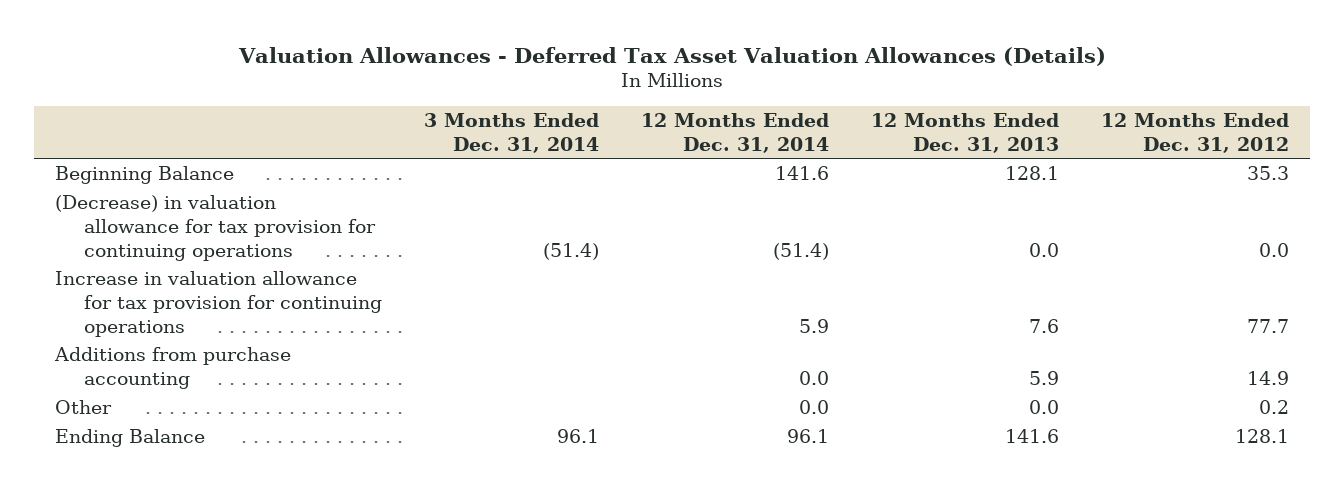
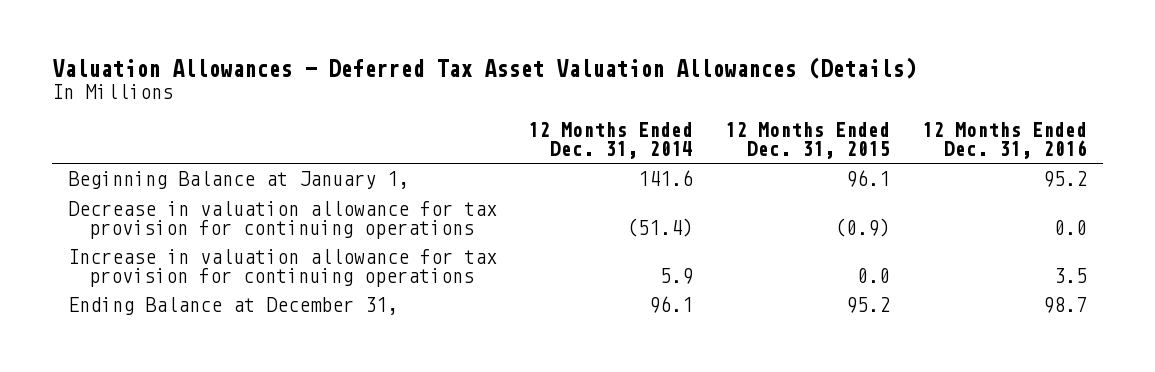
- | 3 Months Ended Dec. 31, 2014 | 12 Months Ended Dec. 31, 2014 | 12 Months Ended Dec. 31, 2013 | 12 Months Ended Dec. 31, 2012
+ | 12 Months Ended Dec. 31, 2014 | 12 Months Ended Dec. 31, 2015 | 12 Months Ended Dec. 31, 2016
- Beginning Balance | | 141.6 | 128.1 | 35.3
- (Decrease) in valuation allowance for tax provision for continuing operations | (51.4) | (51.4) | 0.0 | 0.0
+ Beginning Balance at January 1, | 141.6 | 96.1 | 95.2
+ Decrease in valuation allowance for tax provision for continuing operations | (51.4) | (0.9) | 0.0
- Additions from purchase accounting | | 0.0 | 5.9 | 14.9
- Other | | 0.0 | 0.0 | 0.2
- Ending Balance | 96.1 | 96.1 | 141.6 | 128.1
+ Ending Balance at December 31, | 96.1 | 95.2 | 98.7

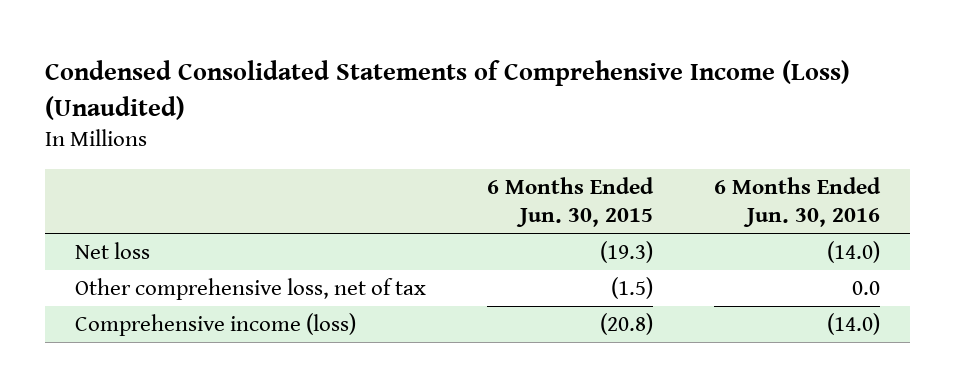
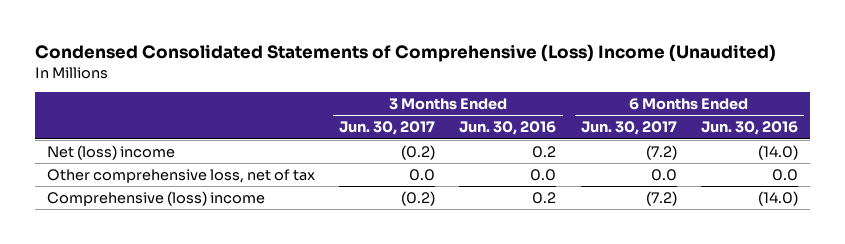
- Condensed Consolidated Statements of Comprehensive Income (Loss) (Unaudited)
+ Condensed Consolidated Statements of Comprehensive (Loss) Income (Unaudited)
- | 6 Months Ended Jun. 30, 2015 | 6 Months Ended Jun. 30, 2016
+ | 3 Months Ended Jun. 30, 2017 | 3 Months Ended Jun. 30, 2016 | 6 Months Ended Jun. 30, 2017 | 6 Months Ended Jun. 30, 2016
- Net loss | (19.3) | (14.0)
+ Net (loss) income | (0.2) | 0.2 | (7.2) | (14.0)
- Comprehensive income (loss) | (20.8) | (14.0)
+ Comprehensive (loss) income | (0.2) | 0.2 | (7.2) | (14.0)

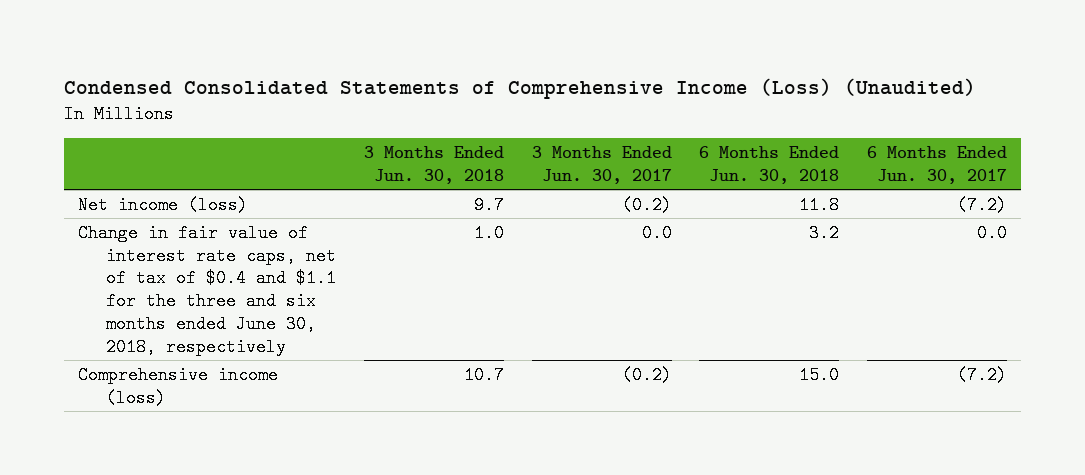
- Condensed Consolidated Statements of Comprehensive (Loss) Income (Unaudited)
+ Condensed Consolidated Statements of Comprehensive Income (Loss) (Unaudited)
- | 3 Months Ended Jun. 30, 2017 | 3 Months Ended Jun. 30, 2016 | 6 Months Ended Jun. 30, 2017 | 6 Months Ended Jun. 30, 2016
+ | 3 Months Ended Jun. 30, 2018 | 3 Months Ended Jun. 30, 2017 | 6 Months Ended Jun. 30, 2018 | 6 Months Ended Jun. 30, 2017
- Net (loss) income | (0.2) | 0.2 | (7.2) | (14.0)
- Other comprehensive loss, net of tax | 0.0 | 0.0 | 0.0 | 0.0
- Comprehensive (loss) income | (0.2) | 0.2 | (7.2) | (14.0)
+ Net income (loss) | 9.7 | (0.2) | 11.8 | (7.2)
+ Change in fair value of interest rate caps, net of tax of $0.4 and $1.1 for the three and six months ended June 30, 2018, respectively | 1.0 | 0.0 | 3.2 | 0.0
+ Comprehensive income (loss) | 10.7 | (0.2) | 15.0 | (7.2)

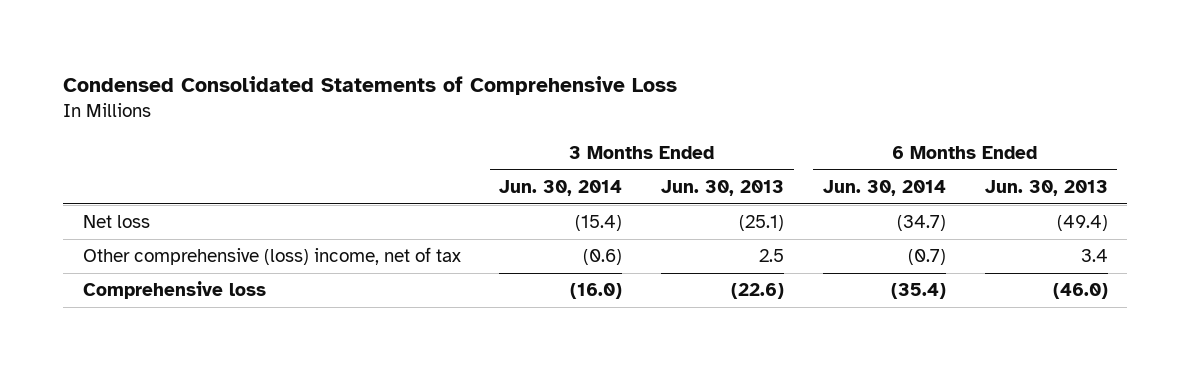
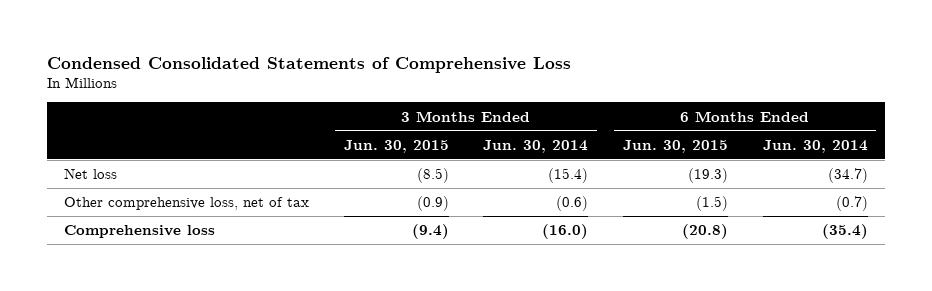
- | 3 Months Ended Jun. 30, 2014 | 3 Months Ended Jun. 30, 2013 | 6 Months Ended Jun. 30, 2014 | 6 Months Ended Jun. 30, 2013
+ | 3 Months Ended Jun. 30, 2015 | 3 Months Ended Jun. 30, 2014 | 6 Months Ended Jun. 30, 2015 | 6 Months Ended Jun. 30, 2014
- Other comprehensive (loss) income, net of tax | (0.6) | 2.5 | (0.7) | 3.4
+ Other comprehensive loss, net of tax | (0.9) | (0.6) | (1.5) | (0.7)

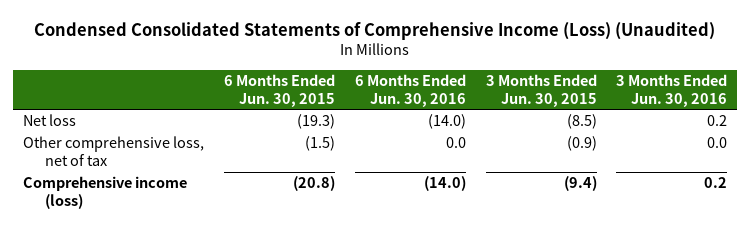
- Condensed Consolidated Statements of Comprehensive Loss
+ Condensed Consolidated Statements of Comprehensive Income (Loss) (Unaudited)
- | 3 Months Ended Jun. 30, 2015 | 3 Months Ended Jun. 30, 2014 | 6 Months Ended Jun. 30, 2015 | 6 Months Ended Jun. 30, 2014
+ | 6 Months Ended Jun. 30, 2015 | 6 Months Ended Jun. 30, 2016 | 3 Months Ended Jun. 30, 2015 | 3 Months Ended Jun. 30, 2016
- Comprehensive loss | (9.4) | (16.0) | (20.8) | (35.4)
+ Comprehensive income (loss) | (20.8) | (14.0) | (9.4) | 0.2

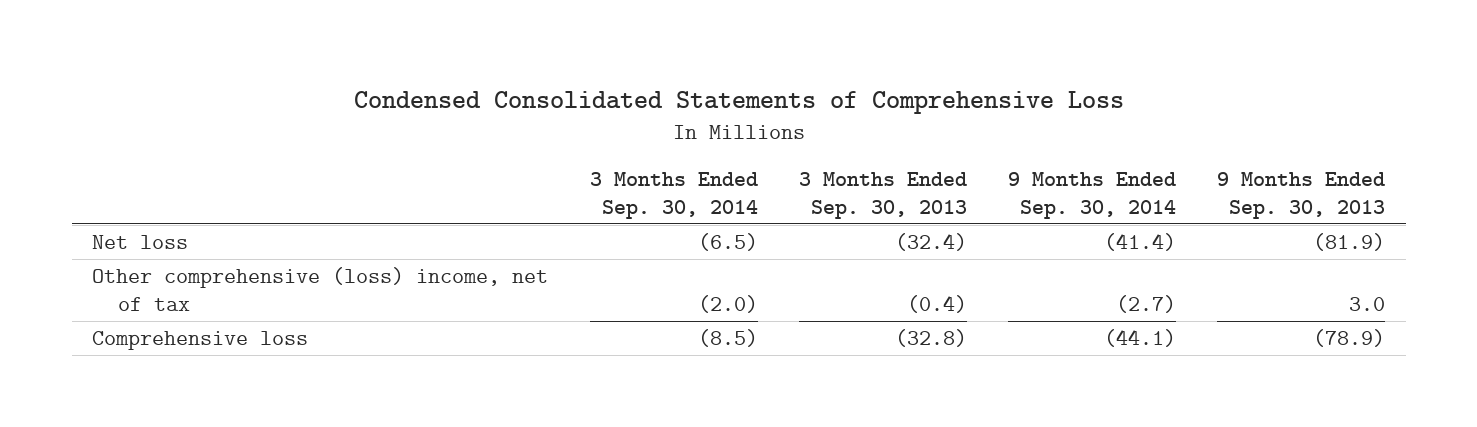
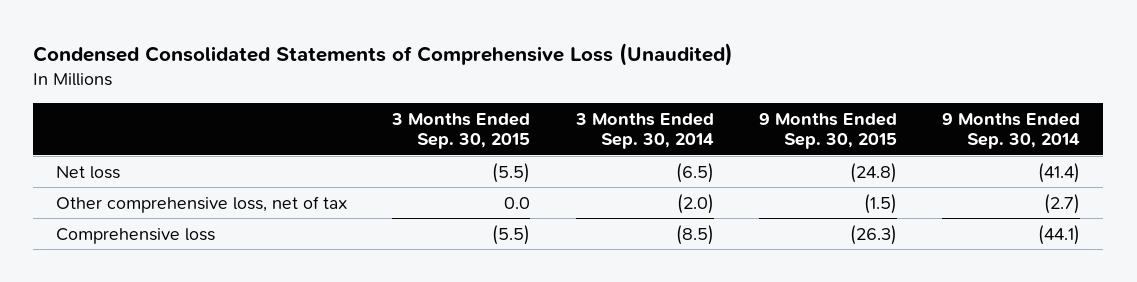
- Condensed Consolidated Statements of Comprehensive Loss
+ Condensed Consolidated Statements of Comprehensive Loss (Unaudited)
- | 3 Months Ended Sep. 30, 2014 | 3 Months Ended Sep. 30, 2013 | 9 Months Ended Sep. 30, 2014 | 9 Months Ended Sep. 30, 2013
+ | 3 Months Ended Sep. 30, 2015 | 3 Months Ended Sep. 30, 2014 | 9 Months Ended Sep. 30, 2015 | 9 Months Ended Sep. 30, 2014
- Other comprehensive (loss) income, net of tax | (2.0) | (0.4) | (2.7) | 3.0
+ Other comprehensive loss, net of tax | 0.0 | (2.0) | (1.5) | (2.7)

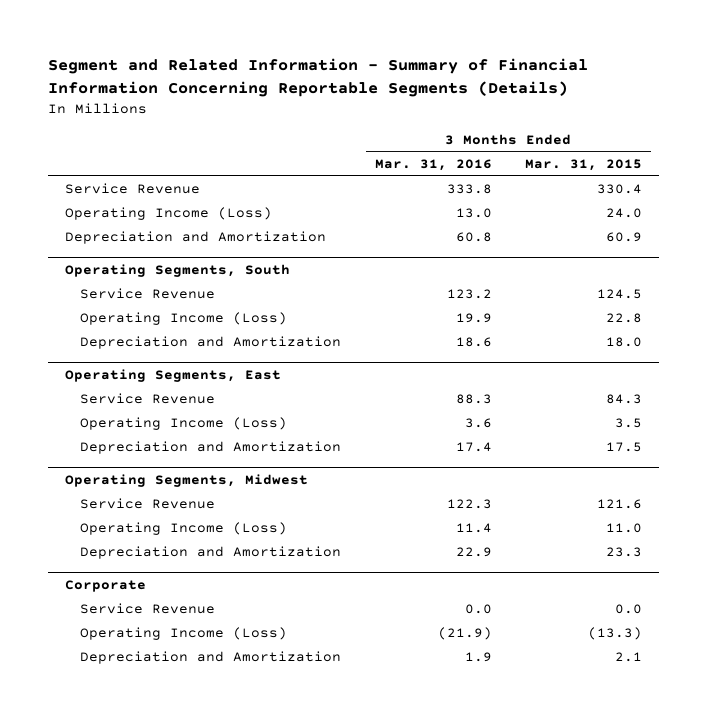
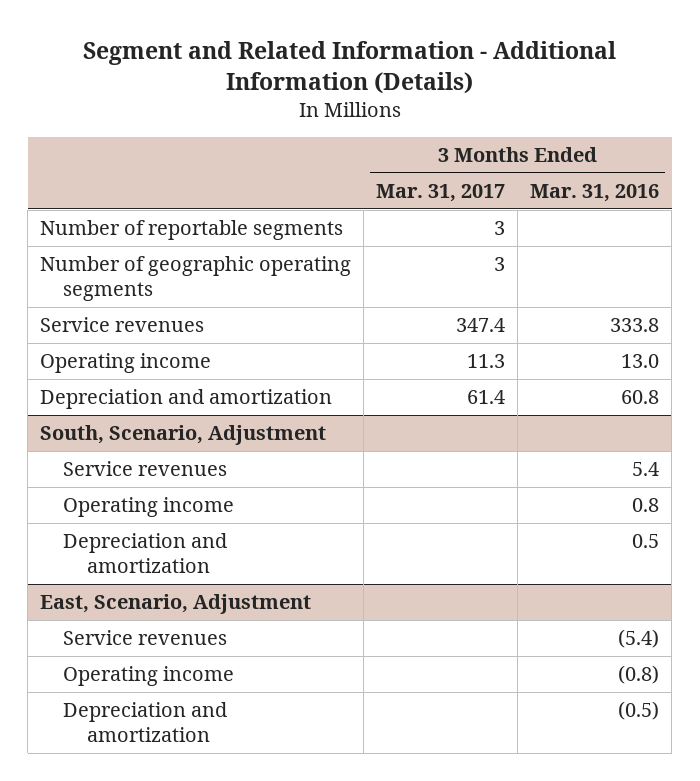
- Segment and Related Information - Summary of Financial Information Concerning Reportable Segments (Details)
+ Segment and Related Information - Additional Information (Details)
- | 3 Months Ended Mar. 31, 2016 | 3 Months Ended Mar. 31, 2015
+ | 3 Months Ended Mar. 31, 2017 | 3 Months Ended Mar. 31, 2016
- Service Revenue | 333.8 | 330.4
- Operating Income (Loss) | 13.0 | 24.0
- Depreciation and Amortization | 60.8 | 60.9
- Operating Segments, South
- Service Revenue | 123.2 | 124.5
- Operating Income (Loss) | 19.9 | 22.8
- Depreciation and Amortization | 18.6 | 18.0
- Operating Segments, East
- Service Revenue | 88.3 | 84.3
- Operating Income (Loss) | 3.6 | 3.5
- Depreciation and Amortization | 17.4 | 17.5
- Operating Segments, Midwest
- Service Revenue | 122.3 | 121.6
- Operating Income (Loss) | 11.4 | 11.0
- Depreciation and Amortization | 22.9 | 23.3
- Corporate
- Service Revenue | 0.0 | 0.0
- Operating Income (Loss) | (21.9) | (13.3)
- Depreciation and Amortization | 1.9 | 2.1
+ Number of reportable segments | 3 |
+ Number of geographic operating segments | 3 |
+ Service revenues | 347.4 | 333.8
+ Operating income | 11.3 | 13.0
+ Depreciation and amortization | 61.4 | 60.8
+ South, Scenario, Adjustment
+ Service revenues | | 5.4
+ Operating income | | 0.8
+ Depreciation and amortization | | 0.5
+ East, Scenario, Adjustment
+ Service revenues | | (5.4)
+ Operating income | | (0.8)
+ Depreciation and amortization | | (0.5)

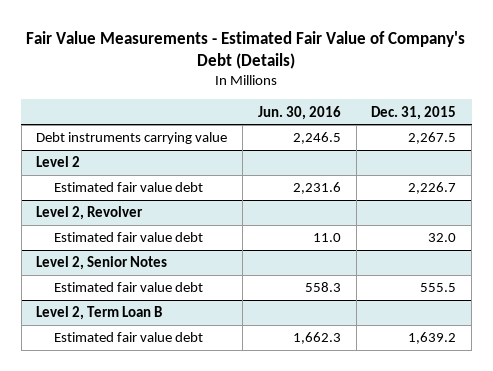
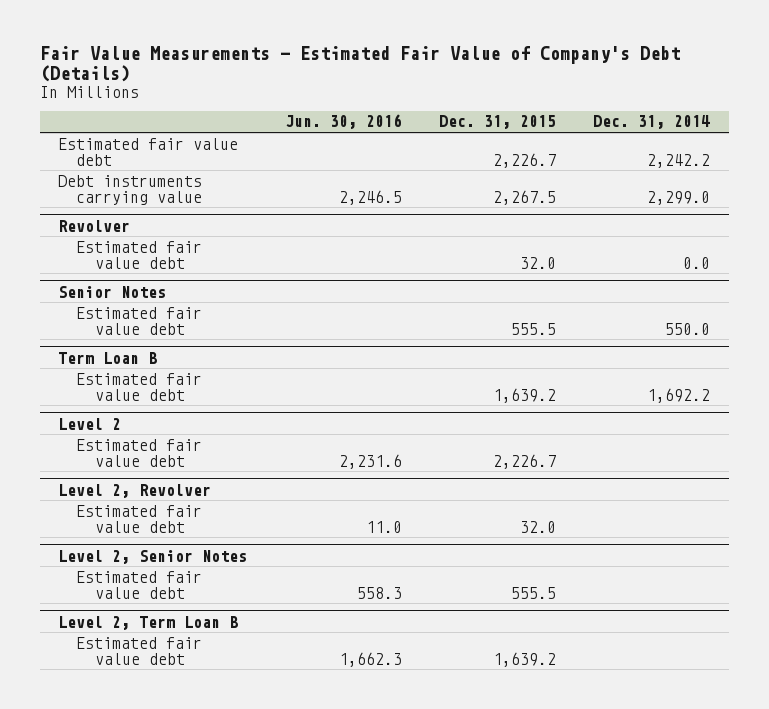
- | Jun. 30, 2016 | Dec. 31, 2015
+ | Jun. 30, 2016 | Dec. 31, 2015 | Dec. 31, 2014
+ Estimated fair value debt | | 2,226.7 | 2,242.2
+ Revolver
+ Estimated fair value debt | | 32.0 | 0.0
+ Senior Notes
+ Estimated fair value debt | | 555.5 | 550.0
+ Term Loan B
+ Estimated fair value debt | | 1,639.2 | 1,692.2

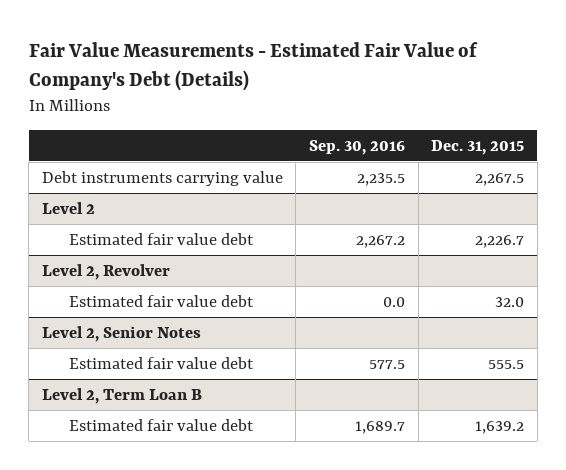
- | Jun. 30, 2016 | Dec. 31, 2015 | Dec. 31, 2014
+ | Sep. 30, 2016 | Dec. 31, 2015
- Estimated fair value debt | | 2,226.7 | 2,242.2
- Revolver
- Estimated fair value debt | | 32.0 | 0.0
- Senior Notes
- Estimated fair value debt | | 555.5 | 550.0
- Term Loan B
- Estimated fair value debt | | 1,639.2 | 1,692.2

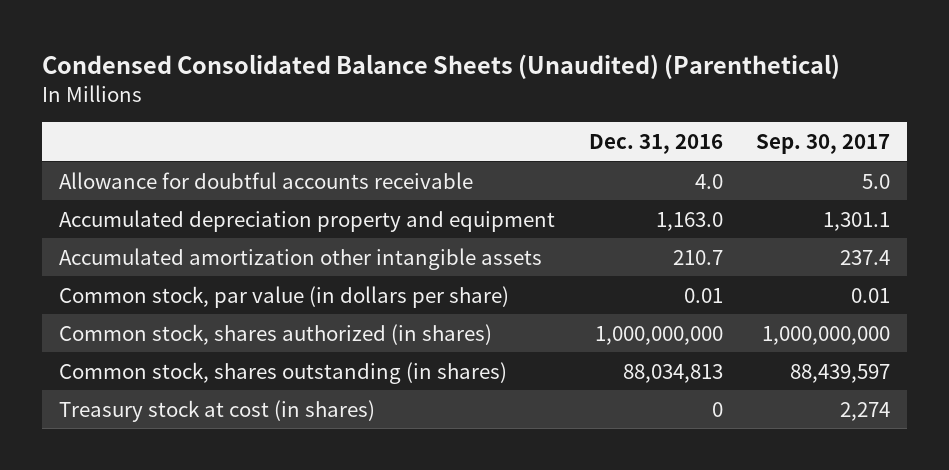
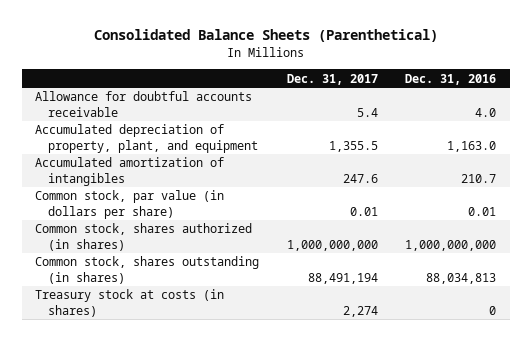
- Condensed Consolidated Balance Sheets (Unaudited) (Parenthetical)
+ Consolidated Balance Sheets (Parenthetical)
- | Dec. 31, 2016 | Sep. 30, 2017
+ | Dec. 31, 2017 | Dec. 31, 2016
- Accumulated depreciation property and equipment | 1,163.0 | 1,301.1
- Accumulated amortization other intangible assets | 210.7 | 237.4
+ Accumulated depreciation of property, plant, and equipment | 1,355.5 | 1,163.0
+ Accumulated amortization of intangibles | 247.6 | 210.7
- Treasury stock at cost (in shares) | 0 | 2,274
+ Treasury stock at costs (in shares) | 2,274 | 0

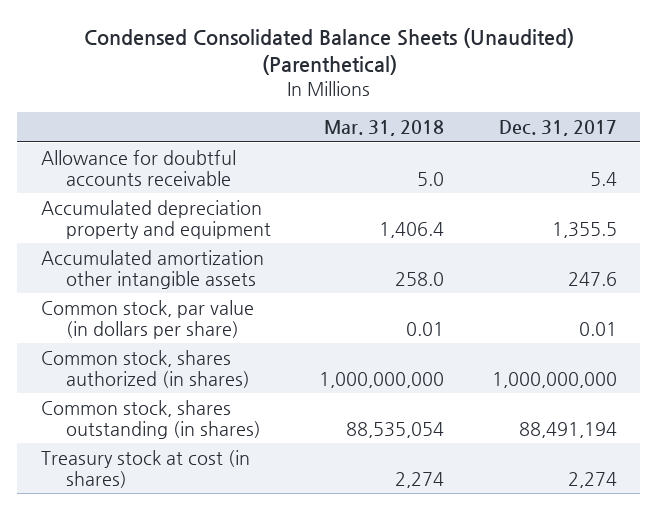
- Consolidated Balance Sheets (Parenthetical)
+ Condensed Consolidated Balance Sheets (Unaudited) (Parenthetical)
- | Dec. 31, 2017 | Dec. 31, 2016
+ | Mar. 31, 2018 | Dec. 31, 2017
- Accumulated depreciation of property, plant, and equipment | 1,355.5 | 1,163.0
- Accumulated amortization of intangibles | 247.6 | 210.7
+ Accumulated depreciation property and equipment | 1,406.4 | 1,355.5
+ Accumulated amortization other intangible assets | 258.0 | 247.6
- Treasury stock at costs (in shares) | 2,274 | 0
+ Treasury stock at cost (in shares) | 2,274 | 2,274

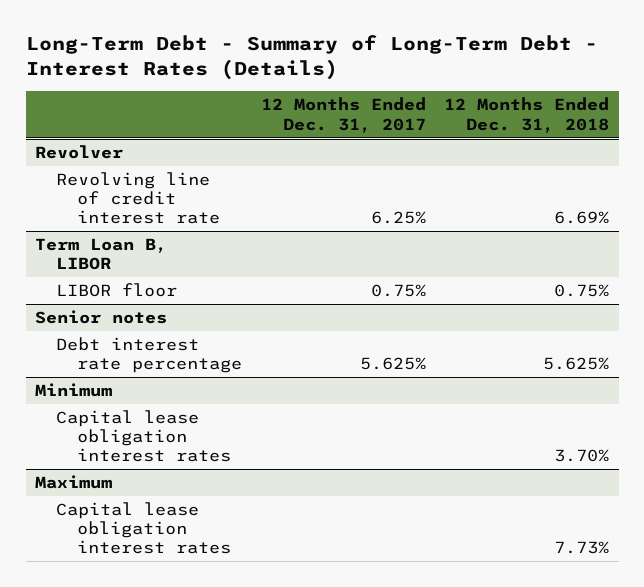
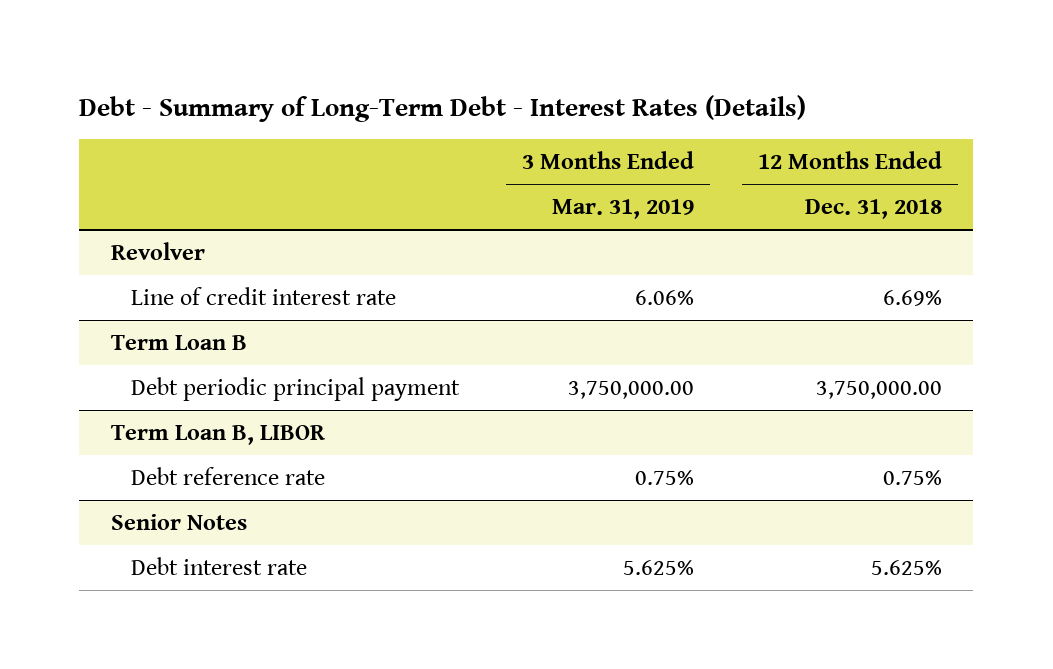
- Long-Term Debt - Summary of Long-Term Debt - Interest Rates (Details)
+ Debt - Summary of Long-Term Debt - Interest Rates (Details)
- | 12 Months Ended Dec. 31, 2017 | 12 Months Ended Dec. 31, 2018
+ | 3 Months Ended Mar. 31, 2019 | 12 Months Ended Dec. 31, 2018
@ Revolver
- Revolving line of credit interest rate | 6.25% | 6.69%
+ Line of credit interest rate | 6.06% | 6.69%
+ Term Loan B
+ Debt periodic principal payment | 3,750,000.00 | 3,750,000.00
@ Term Loan B, LIBOR
- LIBOR floor | 0.75% | 0.75%
- Senior notes
- Debt interest rate percentage | 5.625% | 5.625%
- Minimum
- Capital lease obligation interest rates | | 3.70%
- Maximum
- Capital lease obligation interest rates | | 7.73%
@ Term Loan B, LIBOR
+ Debt reference rate | 0.75% | 0.75%
+ Senior Notes
+ Debt interest rate | 5.625% | 5.625%

